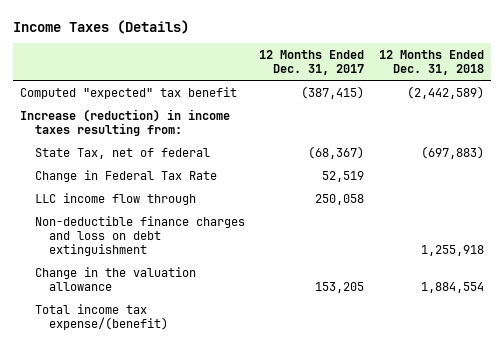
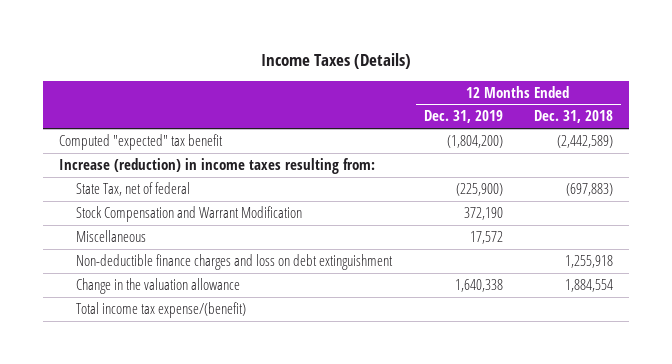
- | 12 Months Ended Dec. 31, 2017 | 12 Months Ended Dec. 31, 2018
+ | 12 Months Ended Dec. 31, 2019 | 12 Months Ended Dec. 31, 2018
- Change in Federal Tax Rate | 52,519 |
- LLC income flow through | 250,058 |
+ Stock Compensation and Warrant Modification | 372,190 |
+ Miscellaneous | 17,572 |

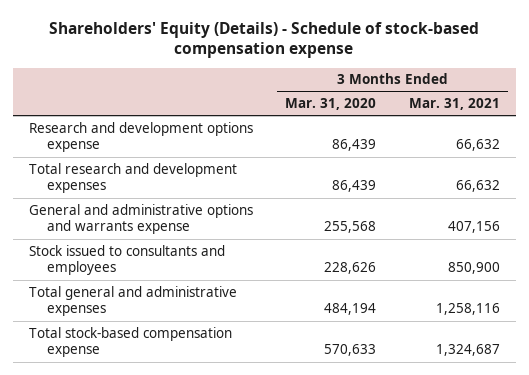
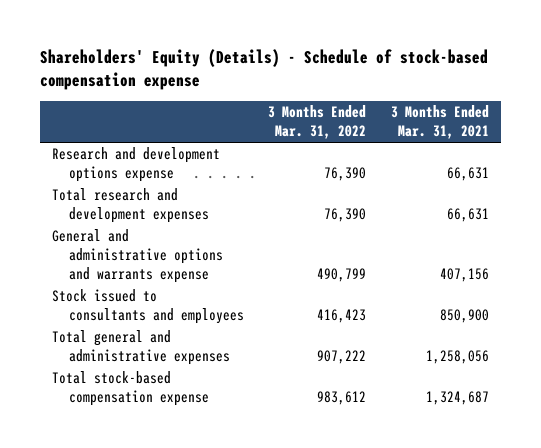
- | 3 Months Ended Mar. 31, 2020 | 3 Months Ended Mar. 31, 2021
+ | 3 Months Ended Mar. 31, 2022 | 3 Months Ended Mar. 31, 2021
- Research and development options expense | 86,439 | 66,632
- Total research and development expenses | 86,439 | 66,632
+ Research and development options expense | 76,390 | 66,631
+ Total research and development expenses | 76,390 | 66,631
- Total general and administrative expenses | 484,194 | 1,258,116
+ Total general and administrative expenses | 907,222 | 1,258,056

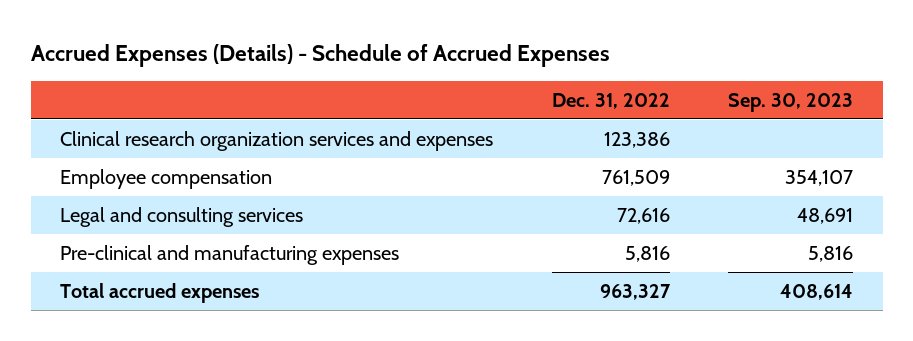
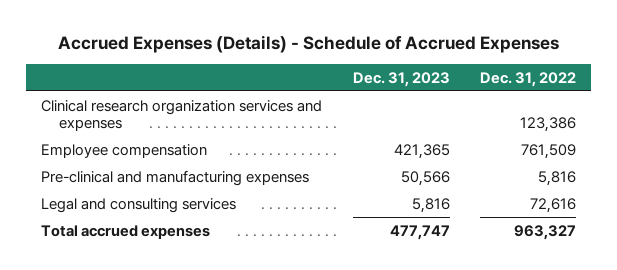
- | Dec. 31, 2022 | Sep. 30, 2023
+ | Dec. 31, 2023 | Dec. 31, 2022
moved down: Legal and consulting services | 5,816 | 72,616

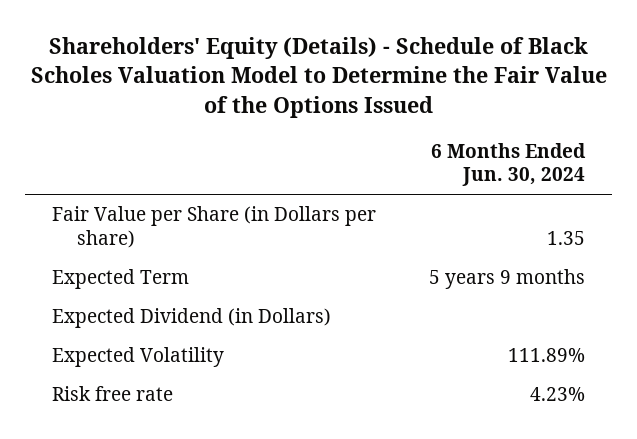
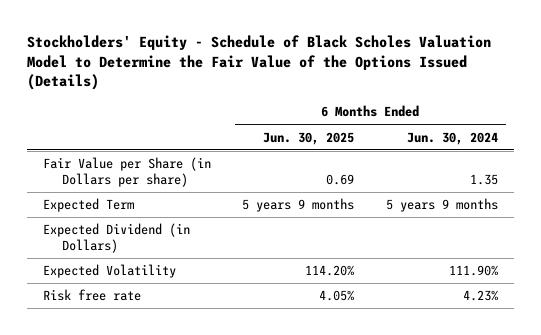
- Shareholders' Equity (Details) - Schedule of Black Scholes Valuation Model to Determine the Fair Value of the Options Issued
+ Stockholders' Equity - Schedule of Black Scholes Valuation Model to Determine the Fair Value of the Options Issued (Details)
- | 6 Months Ended Jun. 30, 2024
+ | 6 Months Ended Jun. 30, 2025 | 6 Months Ended Jun. 30, 2024
- Expected Volatility | 111.89%
+ Expected Volatility | 114.20% | 111.90%

